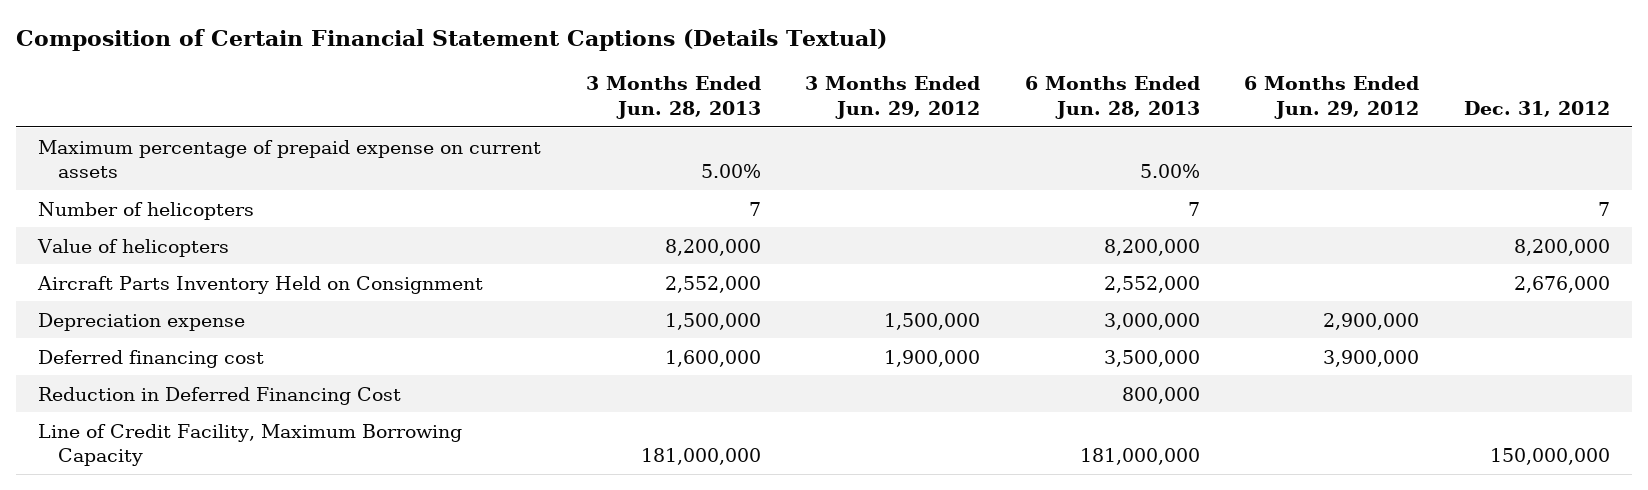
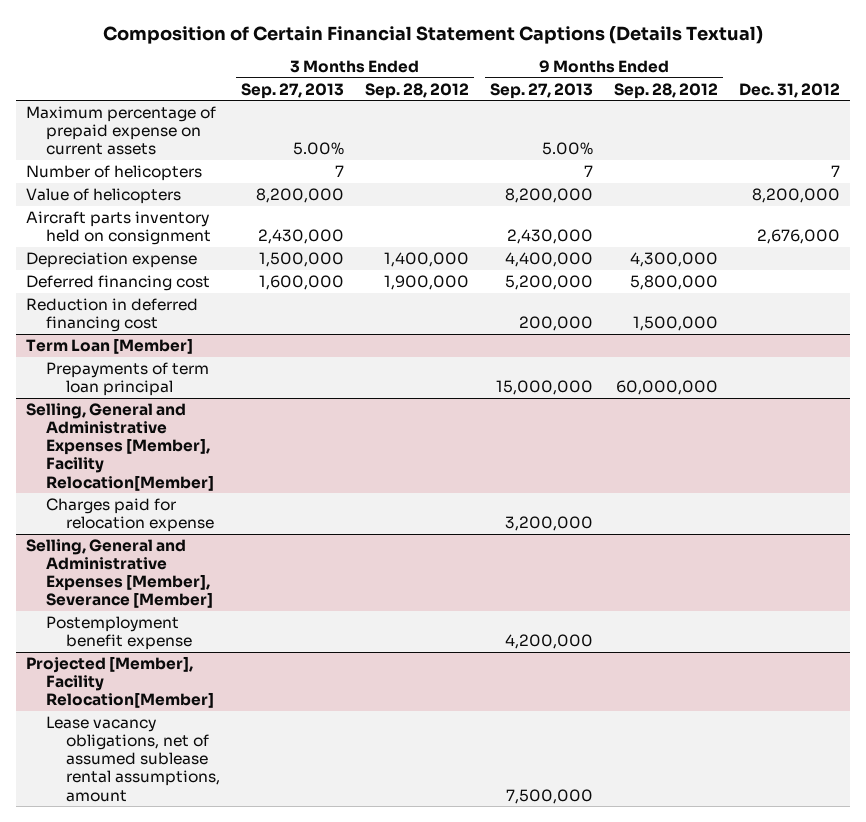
- | 3 Months Ended Jun. 28, 2013 | 3 Months Ended Jun. 29, 2012 | 6 Months Ended Jun. 28, 2013 | 6 Months Ended Jun. 29, 2012 | Dec. 31, 2012
+ | 3 Months Ended Sep. 27, 2013 | 3 Months Ended Sep. 28, 2012 | 9 Months Ended Sep. 27, 2013 | 9 Months Ended Sep. 28, 2012 | Dec. 31, 2012
- Aircraft Parts Inventory Held on Consignment | 2,552,000 | | 2,552,000 | | 2,676,000
+ Aircraft parts inventory held on consignment | 2,430,000 | | 2,430,000 | | 2,676,000
- Reduction in Deferred Financing Cost | | | 800,000 | |
- Line of Credit Facility, Maximum Borrowing Capacity | 181,000,000 | | 181,000,000 | | 150,000,000
+ Reduction in deferred financing cost | | | 200,000 | 1,500,000 |
+ Term Loan [Member]
+ Prepayments of term loan principal | | | 15,000,000 | 60,000,000 |
+ Selling, General and Administrative Expenses [Member], Facility Relocation[Member]
+ Charges paid for relocation expense | | | 3,200,000 | |
+ Selling, General and Administrative Expenses [Member], Severance [Member]
+ Postemployment benefit expense | | | 4,200,000 | |
+ Projected [Member], Facility Relocation[Member]
+ Lease vacancy obligations, net of assumed sublease rental assumptions, amount | | | 7,500,000 | |

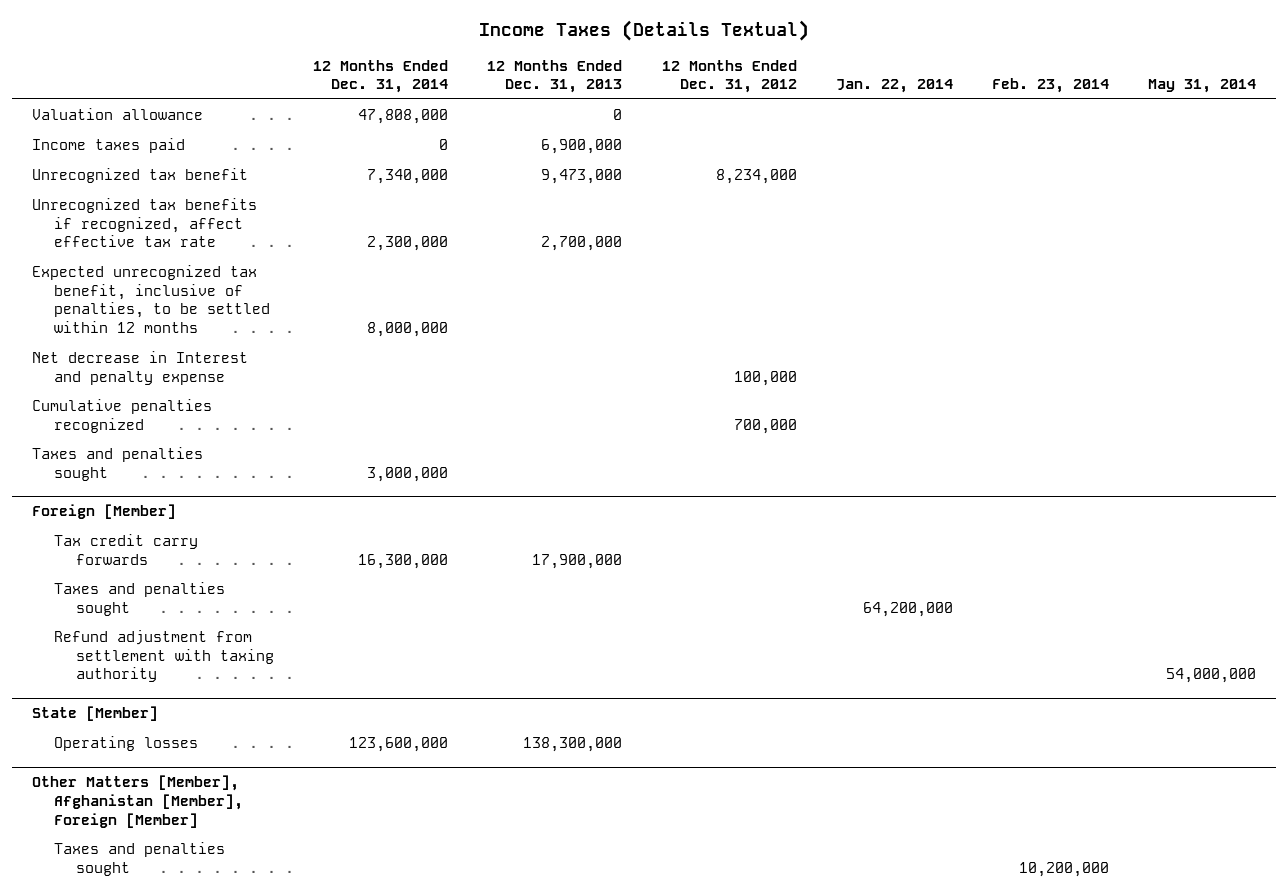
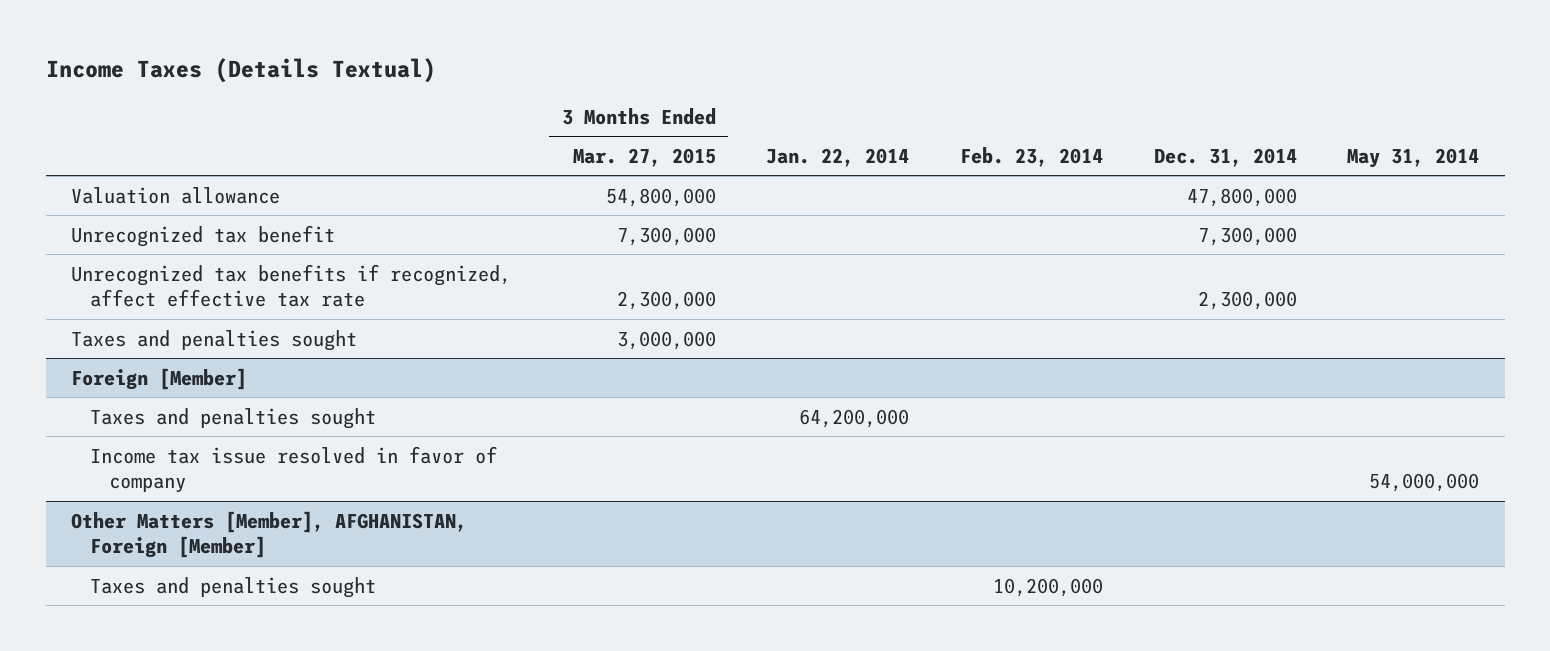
- | 12 Months Ended Dec. 31, 2014 | 12 Months Ended Dec. 31, 2013 | 12 Months Ended Dec. 31, 2012 | Jan. 22, 2014 | Feb. 23, 2014 | May 31, 2014
+ | 3 Months Ended Mar. 27, 2015 | Jan. 22, 2014 | Feb. 23, 2014 | Dec. 31, 2014 | May 31, 2014
- Income taxes paid | 0 | 6,900,000 | | | |
- Expected unrecognized tax benefit, inclusive of penalties, to be settled within 12 months | 8,000,000 | | | | |
- Net decrease in Interest and penalty expense | | | 100,000 | | |
- Cumulative penalties recognized | | | 700,000 | | |
@ Foreign [Member]
- Tax credit carry forwards | 16,300,000 | 17,900,000 | | | |
- Refund adjustment from settlement with taxing authority | | | | | | 54,000,000
- State [Member]
- Operating losses | 123,600,000 | 138,300,000 | | | |
- Other Matters [Member], Afghanistan [Member], Foreign [Member]
@ Foreign [Member]
+ Income tax issue resolved in favor of company | | | | | 54,000,000
+ Other Matters [Member], AFGHANISTAN, Foreign [Member]

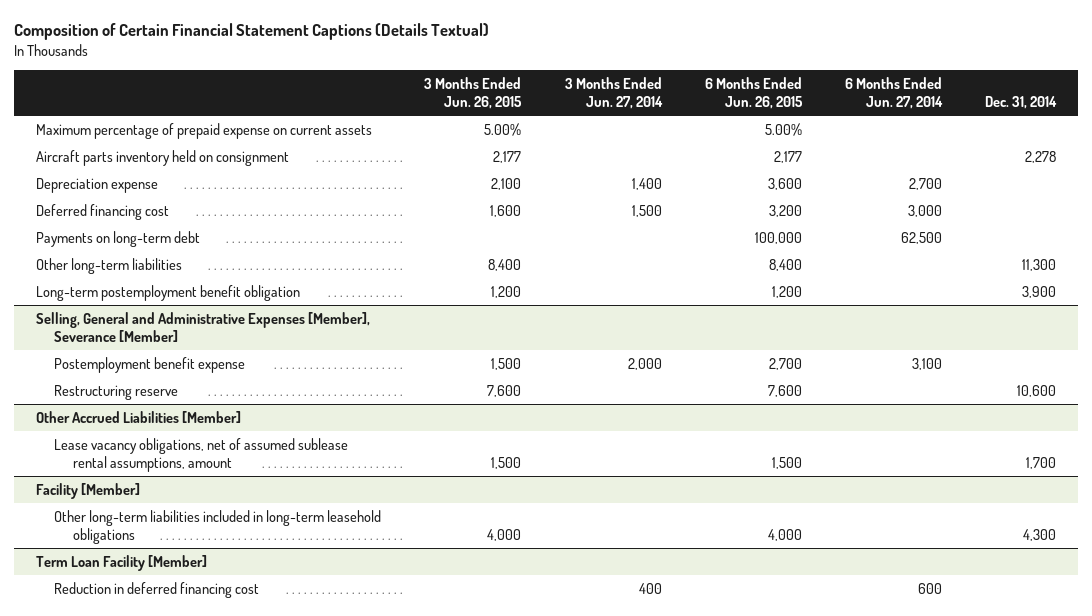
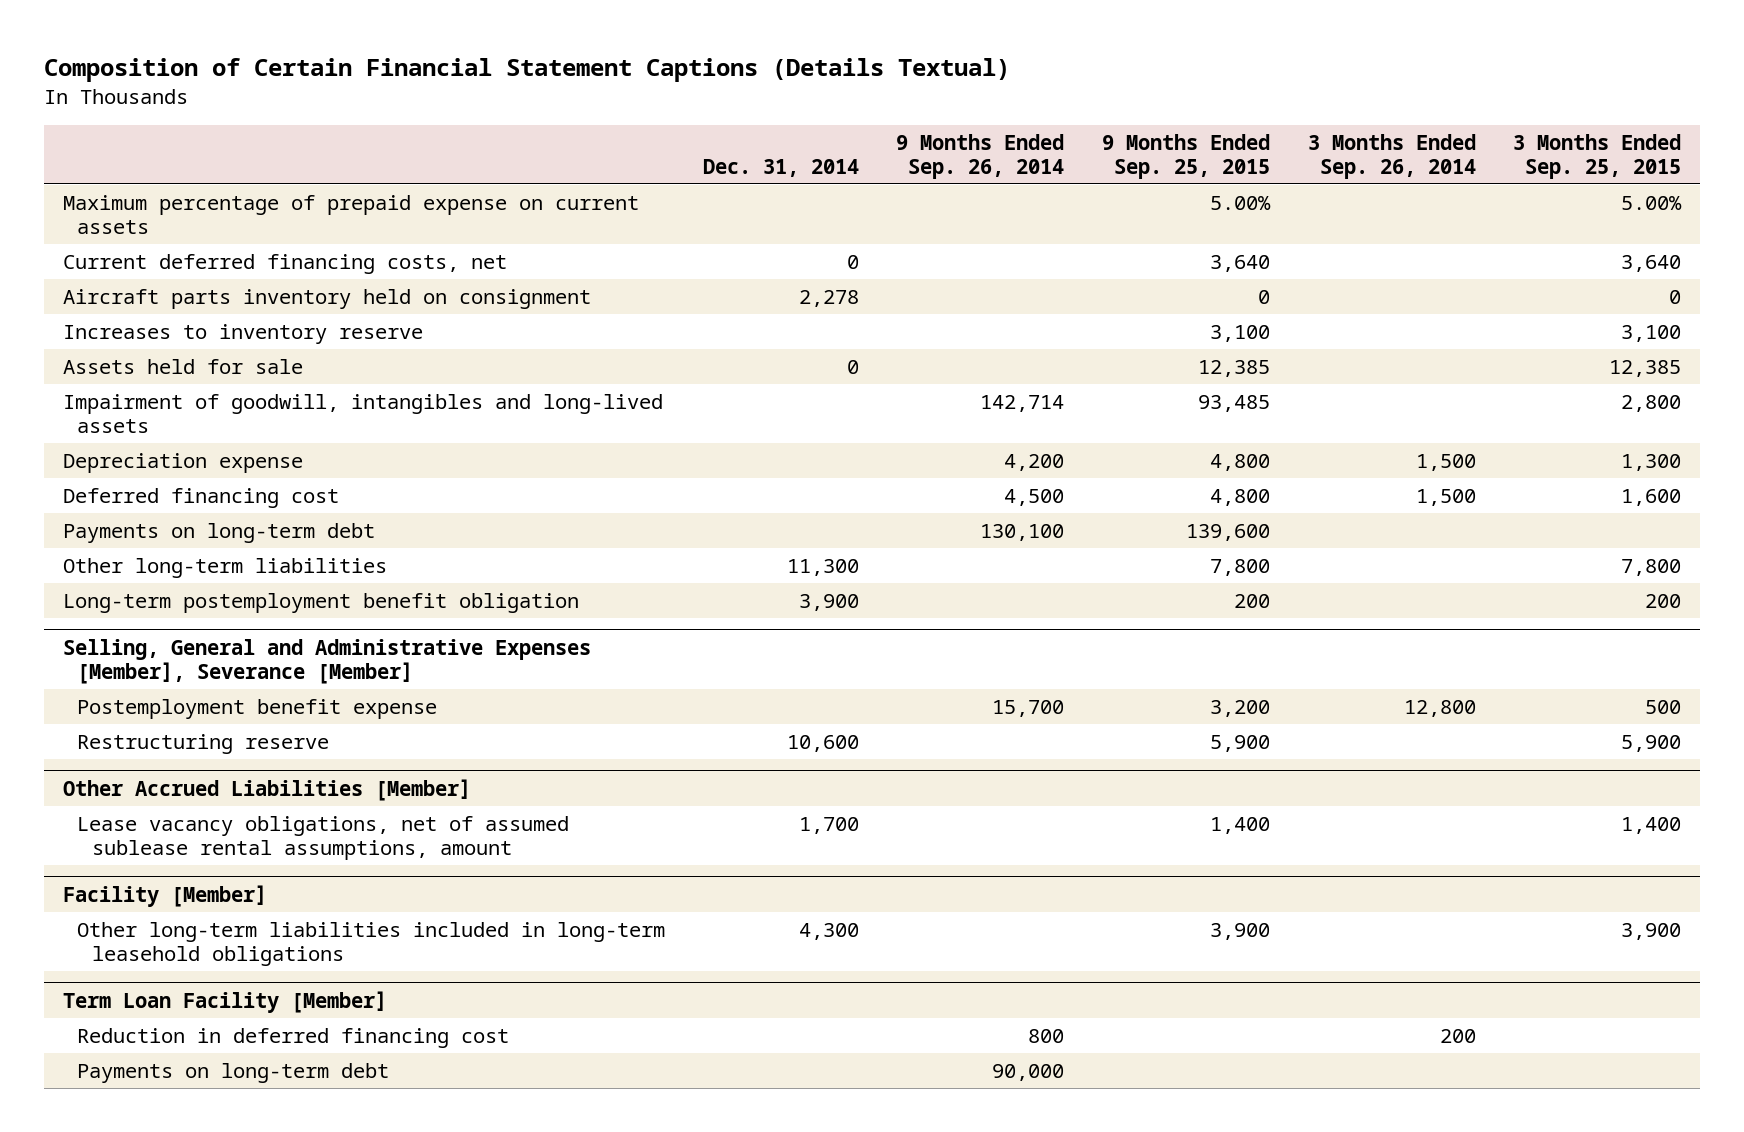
- | 3 Months Ended Jun. 26, 2015 | 3 Months Ended Jun. 27, 2014 | 6 Months Ended Jun. 26, 2015 | 6 Months Ended Jun. 27, 2014 | Dec. 31, 2014
+ | Dec. 31, 2014 | 9 Months Ended Sep. 26, 2014 | 9 Months Ended Sep. 25, 2015 | 3 Months Ended Sep. 26, 2014 | 3 Months Ended Sep. 25, 2015
+ Current deferred financing costs, net | 0 | | 3,640 | | 3,640
+ Increases to inventory reserve | | | 3,100 | | 3,100
+ Assets held for sale | 0 | | 12,385 | | 12,385
+ Impairment of goodwill, intangibles and long-lived assets | | 142,714 | 93,485 | | 2,800
@ Term Loan Facility [Member]
+ Payments on long-term debt | | 90,000 | | |

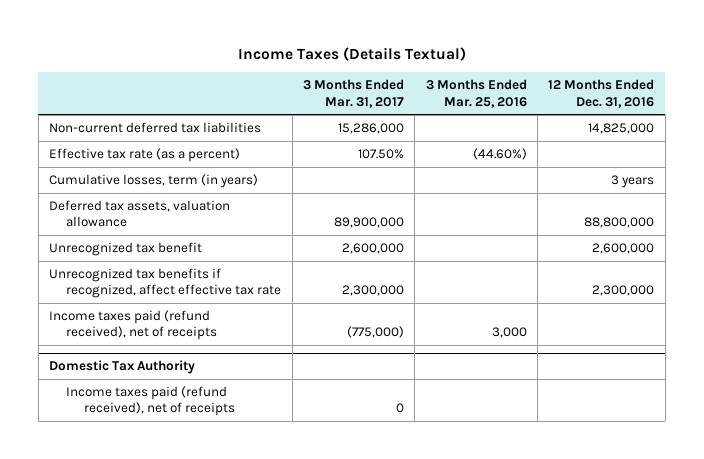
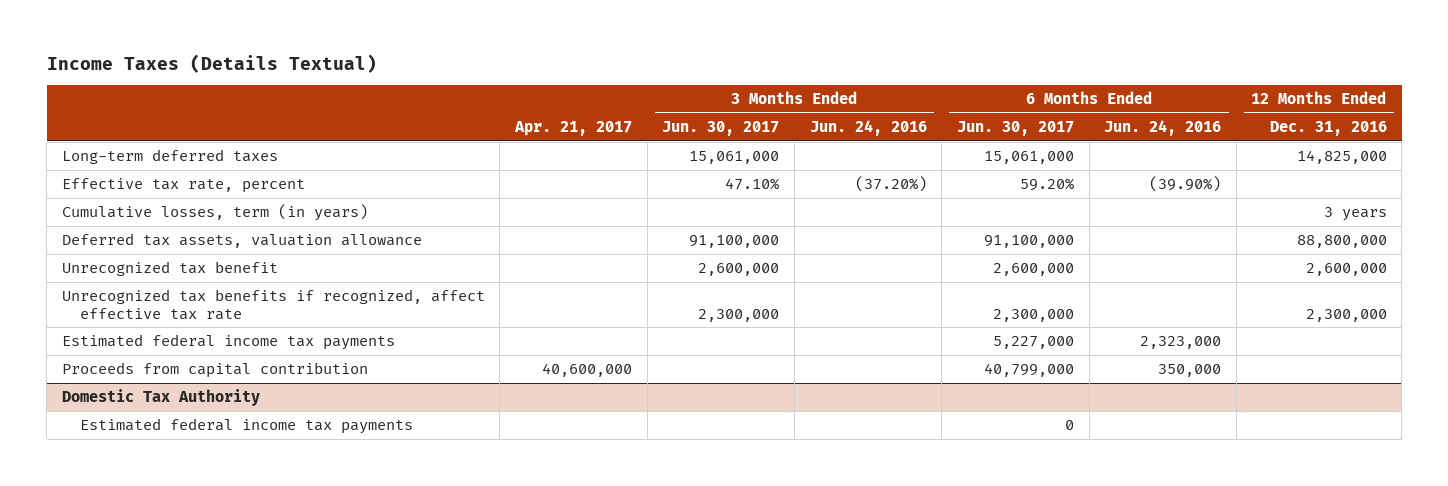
- | 3 Months Ended Mar. 31, 2017 | 3 Months Ended Mar. 25, 2016 | 12 Months Ended Dec. 31, 2016
+ | Apr. 21, 2017 | 3 Months Ended Jun. 30, 2017 | 3 Months Ended Jun. 24, 2016 | 6 Months Ended Jun. 30, 2017 | 6 Months Ended Jun. 24, 2016 | 12 Months Ended Dec. 31, 2016
- Non-current deferred tax liabilities | 15,286,000 | | 14,825,000
- Effective tax rate (as a percent) | 107.50% | (44.60%) |
+ Long-term deferred taxes | | 15,061,000 | | 15,061,000 | | 14,825,000
+ Effective tax rate, percent | | 47.10% | (37.20%) | 59.20% | (39.90%) |
- Income taxes paid (refund received), net of receipts | (775,000) | 3,000 |
+ Estimated federal income tax payments | | | | 5,227,000 | 2,323,000 |
+ Proceeds from capital contribution | 40,600,000 | | | 40,799,000 | 350,000 |
@ Domestic Tax Authority
- Income taxes paid (refund received), net of receipts | 0 | |
+ Estimated federal income tax payments | | | | 0 | |

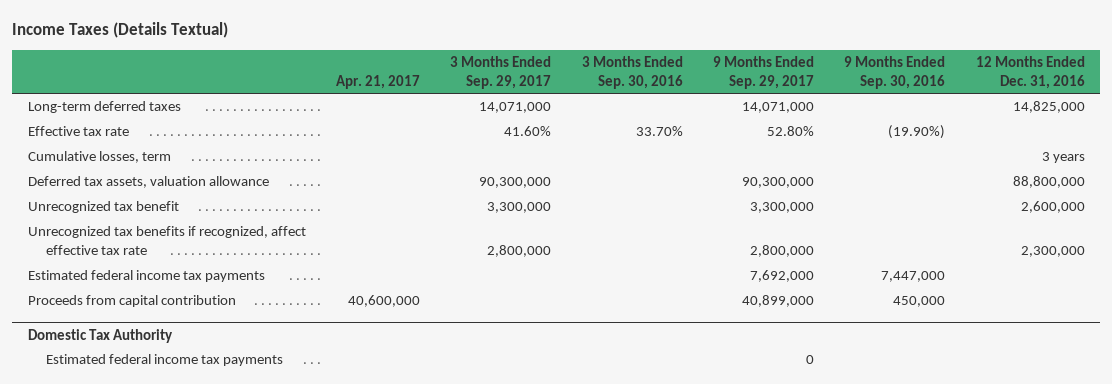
- | Apr. 21, 2017 | 3 Months Ended Jun. 30, 2017 | 3 Months Ended Jun. 24, 2016 | 6 Months Ended Jun. 30, 2017 | 6 Months Ended Jun. 24, 2016 | 12 Months Ended Dec. 31, 2016
+ | Apr. 21, 2017 | 3 Months Ended Sep. 29, 2017 | 3 Months Ended Sep. 30, 2016 | 9 Months Ended Sep. 29, 2017 | 9 Months Ended Sep. 30, 2016 | 12 Months Ended Dec. 31, 2016
- Effective tax rate, percent | | 47.10% | (37.20%) | 59.20% | (39.90%) |
- Cumulative losses, term (in years) | | | | | | 3 years
+ Effective tax rate | | 41.60% | 33.70% | 52.80% | (19.90%) |
+ Cumulative losses, term | | | | | | 3 years

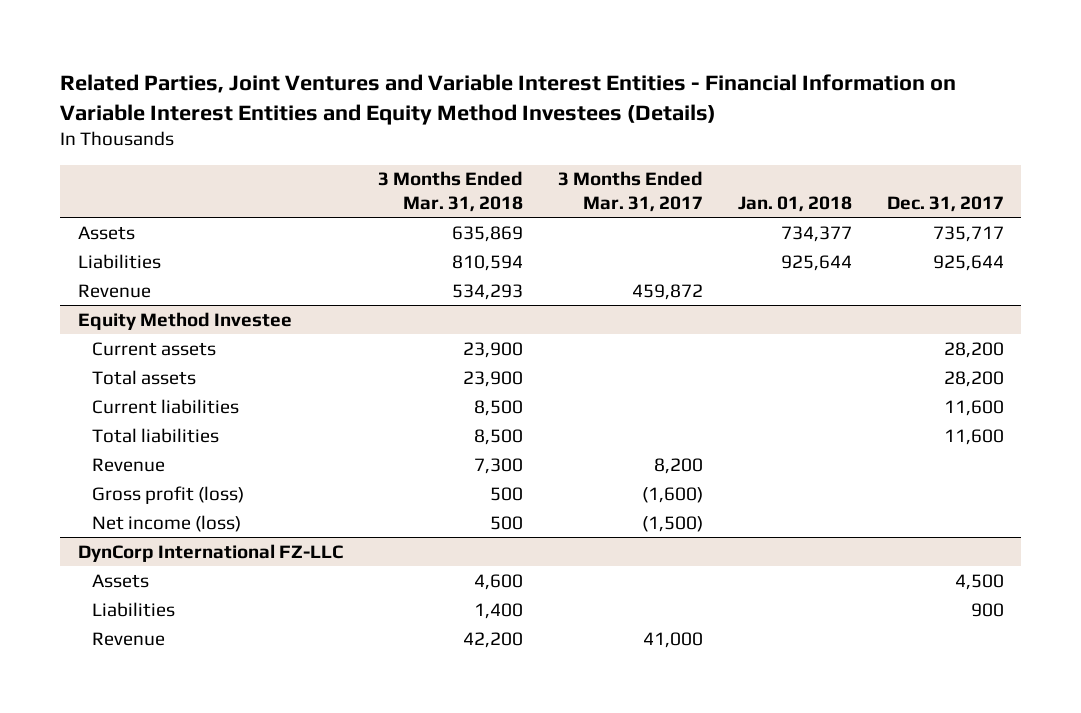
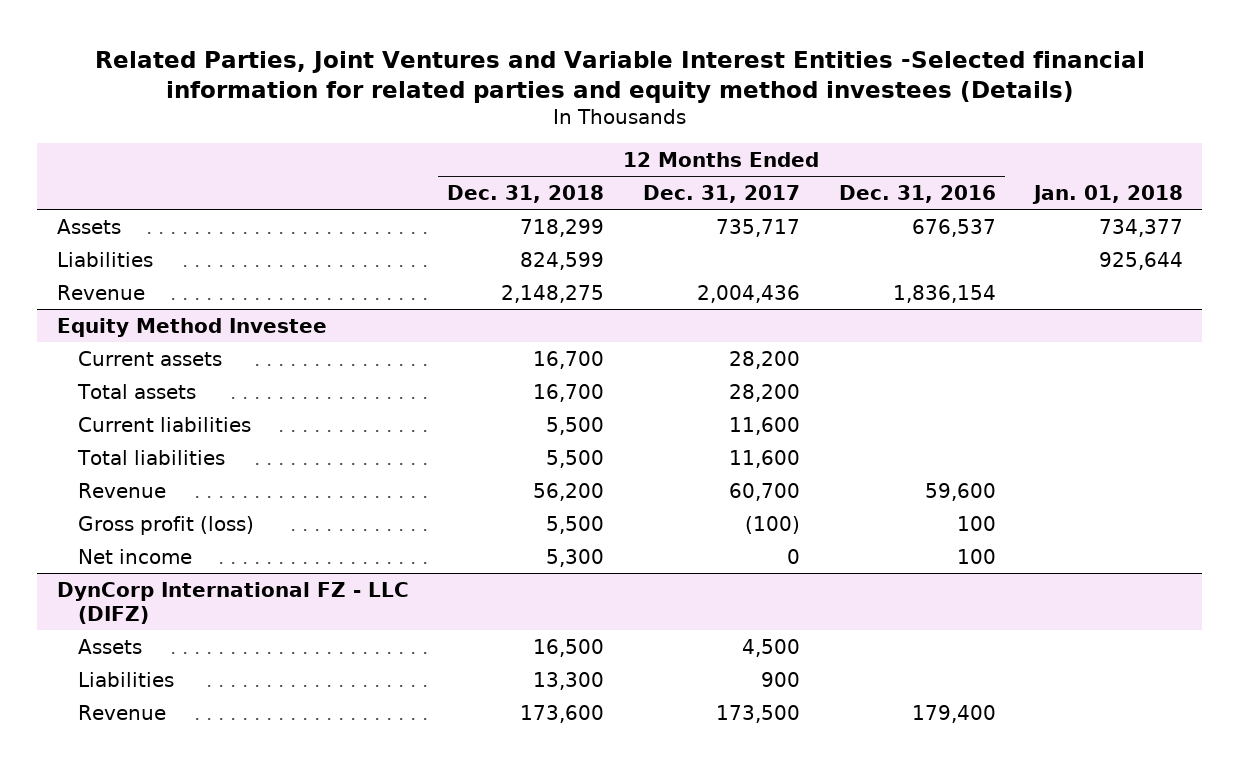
- Related Parties, Joint Ventures and Variable Interest Entities - Financial Information on Variable Interest Entities and Equity Method Investees (Details)
+ Related Parties, Joint Ventures and Variable Interest Entities -Selected financial information for related parties and equity method investees (Details)
- | 3 Months Ended Mar. 31, 2018 | 3 Months Ended Mar. 31, 2017 | Jan. 01, 2018 | Dec. 31, 2017
+ | 12 Months Ended Dec. 31, 2018 | 12 Months Ended Dec. 31, 2017 | 12 Months Ended Dec. 31, 2016 | Jan. 01, 2018
@ Equity Method Investee
- Net income (loss) | 500 | (1,500) | |
- DynCorp International FZ-LLC
- Assets | 4,600 | | | 4,500
- Liabilities | 1,400 | | | 900
- Revenue | 42,200 | 41,000 | |
@ Equity Method Investee
+ Net income | 5,300 | 0 | 100 |
+ DynCorp International FZ - LLC (DIFZ)
+ Assets | 16,500 | 4,500 | |
+ Liabilities | 13,300 | 900 | |
+ Revenue | 173,600 | 173,500 | 179,400 |

